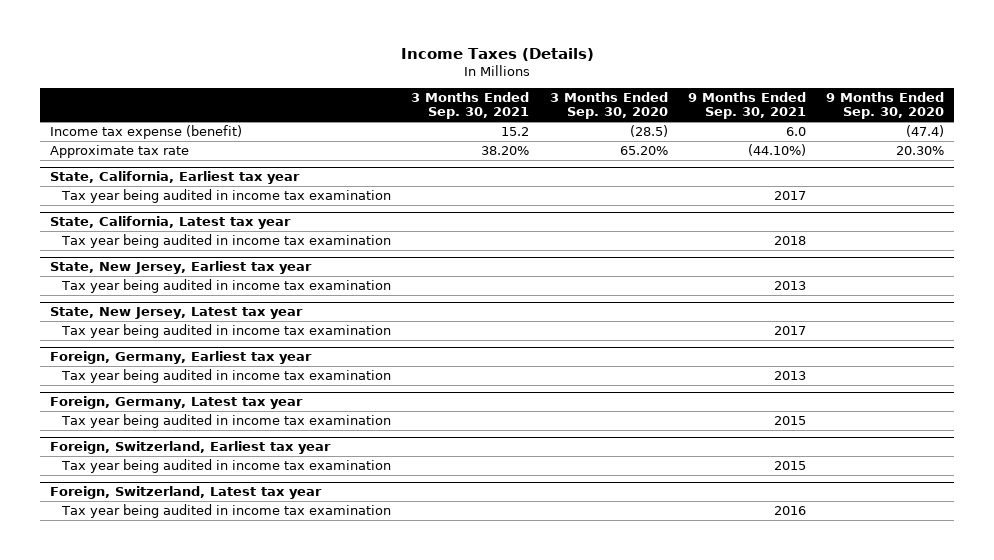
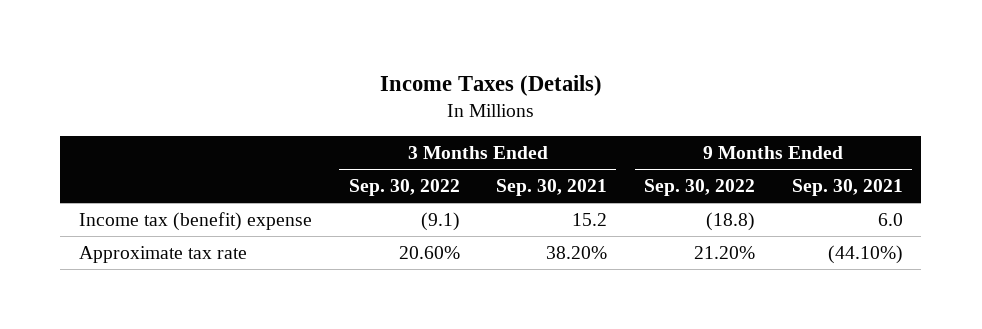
- | 3 Months Ended Sep. 30, 2021 | 3 Months Ended Sep. 30, 2020 | 9 Months Ended Sep. 30, 2021 | 9 Months Ended Sep. 30, 2020
+ | 3 Months Ended Sep. 30, 2022 | 3 Months Ended Sep. 30, 2021 | 9 Months Ended Sep. 30, 2022 | 9 Months Ended Sep. 30, 2021
- Income tax expense (benefit) | 15.2 | (28.5) | 6.0 | (47.4)
+ Income tax (benefit) expense | (9.1) | 15.2 | (18.8) | 6.0
- State, California, Earliest tax year
- Tax year being audited in income tax examination | | | 2017 |
- State, California, Latest tax year
- Tax year being audited in income tax examination | | | 2018 |
- State, New Jersey, Earliest tax year
- Tax year being audited in income tax examination | | | 2013 |
- State, New Jersey, Latest tax year
- Tax year being audited in income tax examination | | | 2017 |
- Foreign, Germany, Earliest tax year
- Tax year being audited in income tax examination | | | 2013 |
- Foreign, Germany, Latest tax year
- Tax year being audited in income tax examination | | | 2015 |
- Foreign, Switzerland, Earliest tax year
- Tax year being audited in income tax examination | | | 2015 |
- Foreign, Switzerland, Latest tax year
- Tax year being audited in income tax examination | | | 2016 |

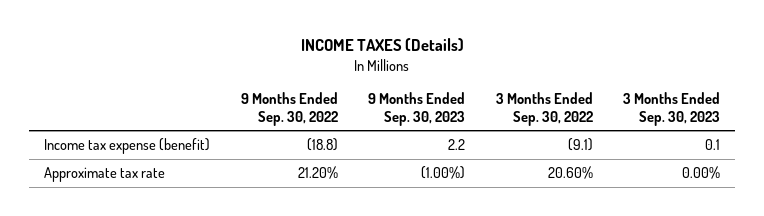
- Income Taxes (Details)
+ INCOME TAXES (Details)
- | 3 Months Ended Sep. 30, 2022 | 3 Months Ended Sep. 30, 2021 | 9 Months Ended Sep. 30, 2022 | 9 Months Ended Sep. 30, 2021
+ | 9 Months Ended Sep. 30, 2022 | 9 Months Ended Sep. 30, 2023 | 3 Months Ended Sep. 30, 2022 | 3 Months Ended Sep. 30, 2023
- Income tax (benefit) expense | (9.1) | 15.2 | (18.8) | 6.0
+ Income tax expense (benefit) | (18.8) | 2.2 | (9.1) | 0.1

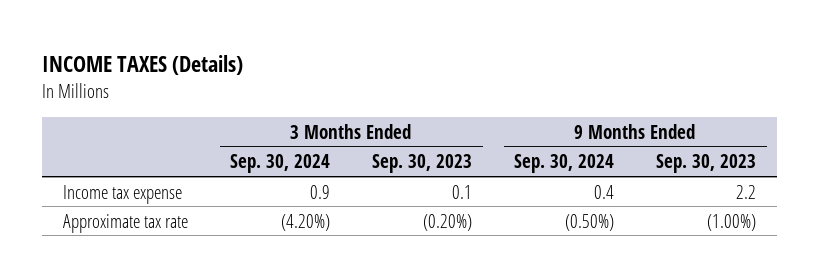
- | 9 Months Ended Sep. 30, 2022 | 9 Months Ended Sep. 30, 2023 | 3 Months Ended Sep. 30, 2022 | 3 Months Ended Sep. 30, 2023
+ | 3 Months Ended Sep. 30, 2024 | 3 Months Ended Sep. 30, 2023 | 9 Months Ended Sep. 30, 2024 | 9 Months Ended Sep. 30, 2023
- Income tax expense (benefit) | (18.8) | 2.2 | (9.1) | 0.1
- Approximate tax rate | 21.20% | (1.00%) | 20.60% | 0.00%
+ Income tax expense | 0.9 | 0.1 | 0.4 | 2.2
+ Approximate tax rate | (4.20%) | (0.20%) | (0.50%) | (1.00%)

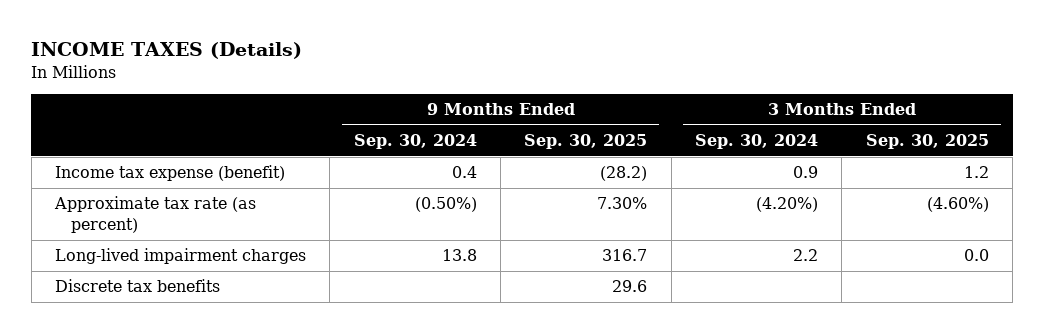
- | 3 Months Ended Sep. 30, 2024 | 3 Months Ended Sep. 30, 2023 | 9 Months Ended Sep. 30, 2024 | 9 Months Ended Sep. 30, 2023
+ | 9 Months Ended Sep. 30, 2024 | 9 Months Ended Sep. 30, 2025 | 3 Months Ended Sep. 30, 2024 | 3 Months Ended Sep. 30, 2025
- Income tax expense | 0.9 | 0.1 | 0.4 | 2.2
- Approximate tax rate | (4.20%) | (0.20%) | (0.50%) | (1.00%)
+ Income tax expense (benefit) | 0.4 | (28.2) | 0.9 | 1.2
+ Approximate tax rate (as percent) | (0.50%) | 7.30% | (4.20%) | (4.60%)
+ Long-lived impairment charges | 13.8 | 316.7 | 2.2 | 0.0
+ Discrete tax benefits | | 29.6 | |

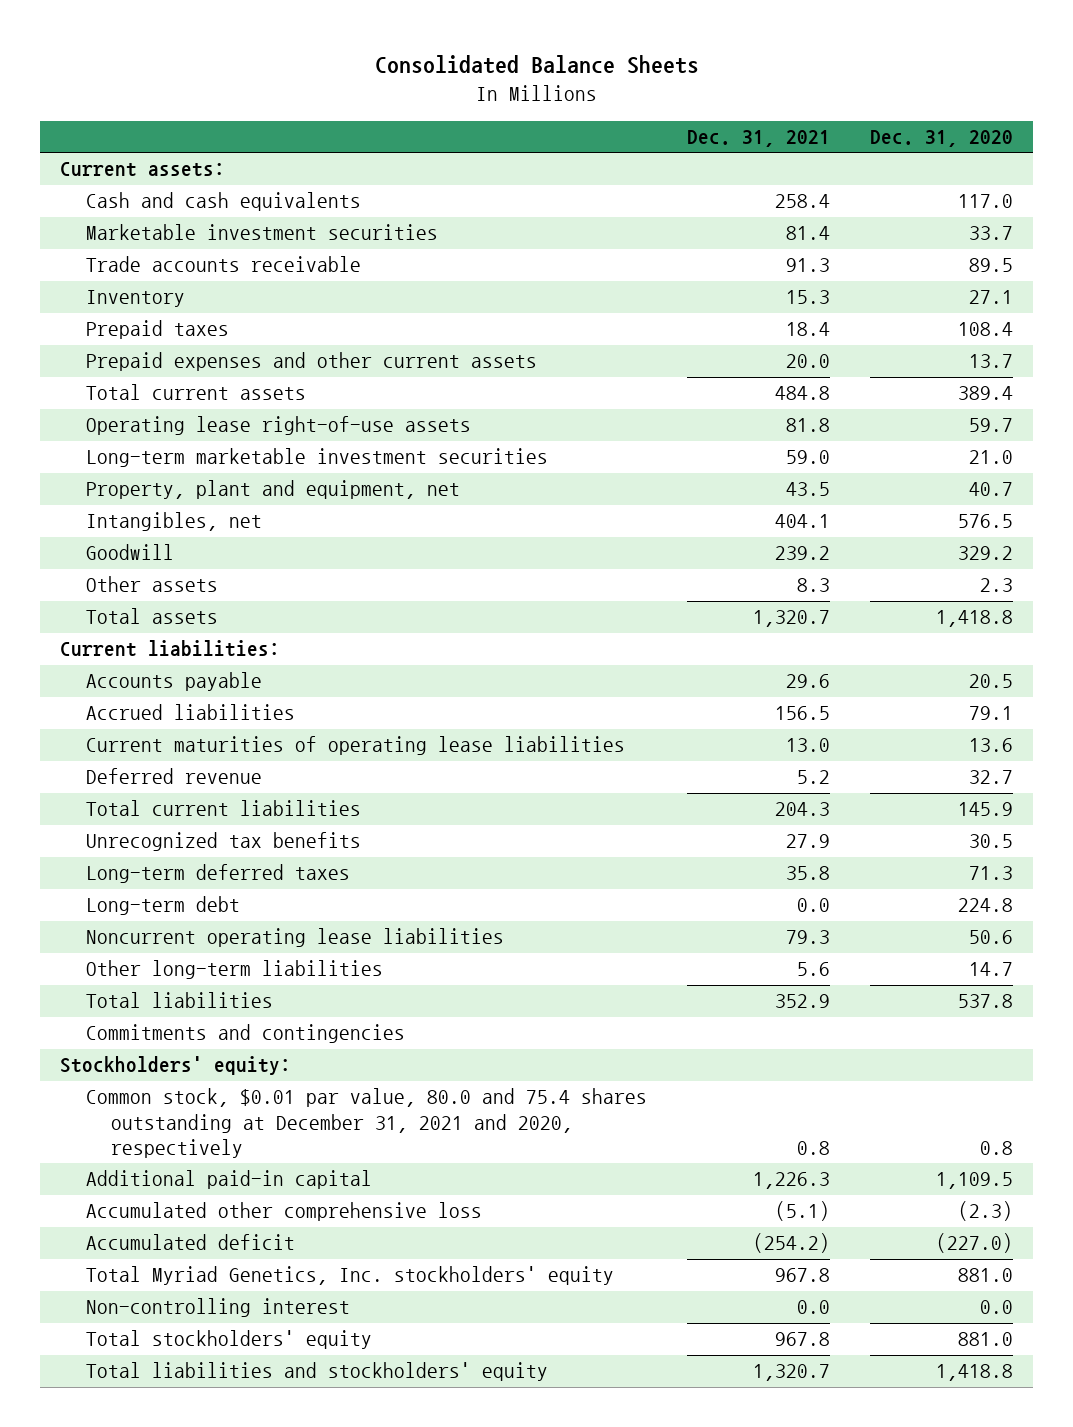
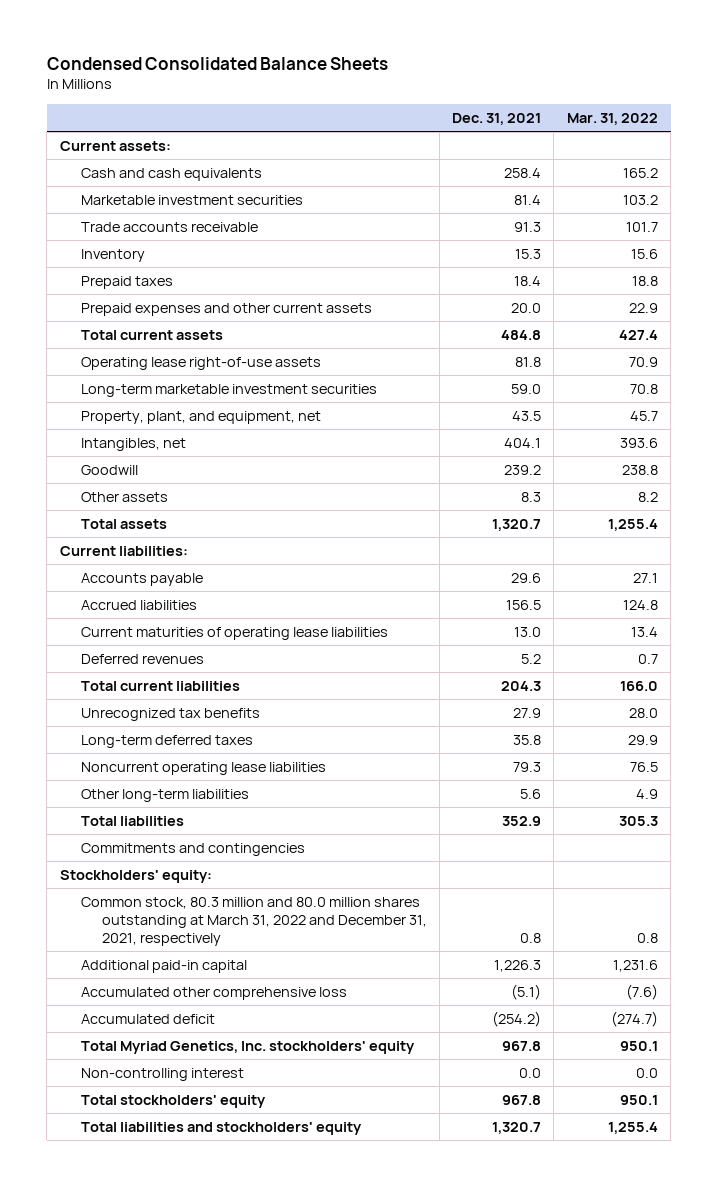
- Consolidated Balance Sheets
+ Condensed Consolidated Balance Sheets
- | Dec. 31, 2021 | Dec. 31, 2020
+ | Dec. 31, 2021 | Mar. 31, 2022
- Property, plant and equipment, net | 43.5 | 40.7
+ Property, plant, and equipment, net | 43.5 | 45.7
- Deferred revenue | 5.2 | 32.7
+ Deferred revenues | 5.2 | 0.7
- Long-term debt | 0.0 | 224.8
- Common stock, $0.01 par value, 80.0 and 75.4 shares outstanding at December 31, 2021 and 2020, respectively | 0.8 | 0.8
+ Common stock, 80.3 million and 80.0 million shares outstanding at March 31, 2022 and December 31, 2021, respectively | 0.8 | 0.8

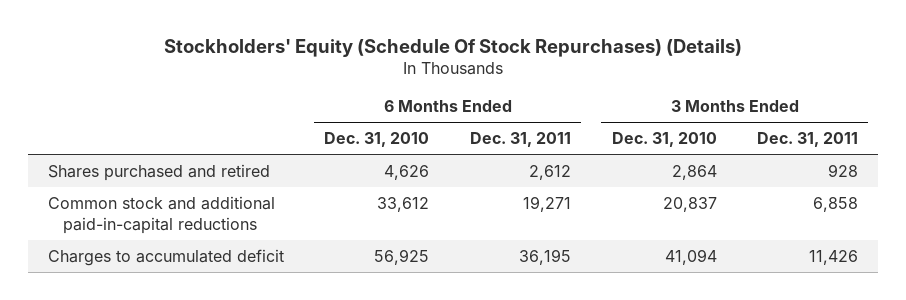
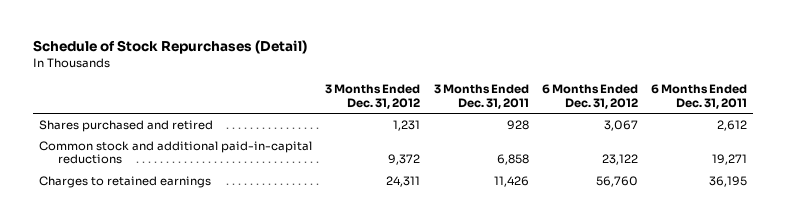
- Stockholders' Equity (Schedule Of Stock Repurchases) (Details)
+ Schedule of Stock Repurchases (Detail)
- | 6 Months Ended Dec. 31, 2010 | 6 Months Ended Dec. 31, 2011 | 3 Months Ended Dec. 31, 2010 | 3 Months Ended Dec. 31, 2011
+ | 3 Months Ended Dec. 31, 2012 | 3 Months Ended Dec. 31, 2011 | 6 Months Ended Dec. 31, 2012 | 6 Months Ended Dec. 31, 2011
- Charges to accumulated deficit | 56,925 | 36,195 | 41,094 | 11,426
+ Charges to retained earnings | 24,311 | 11,426 | 56,760 | 36,195

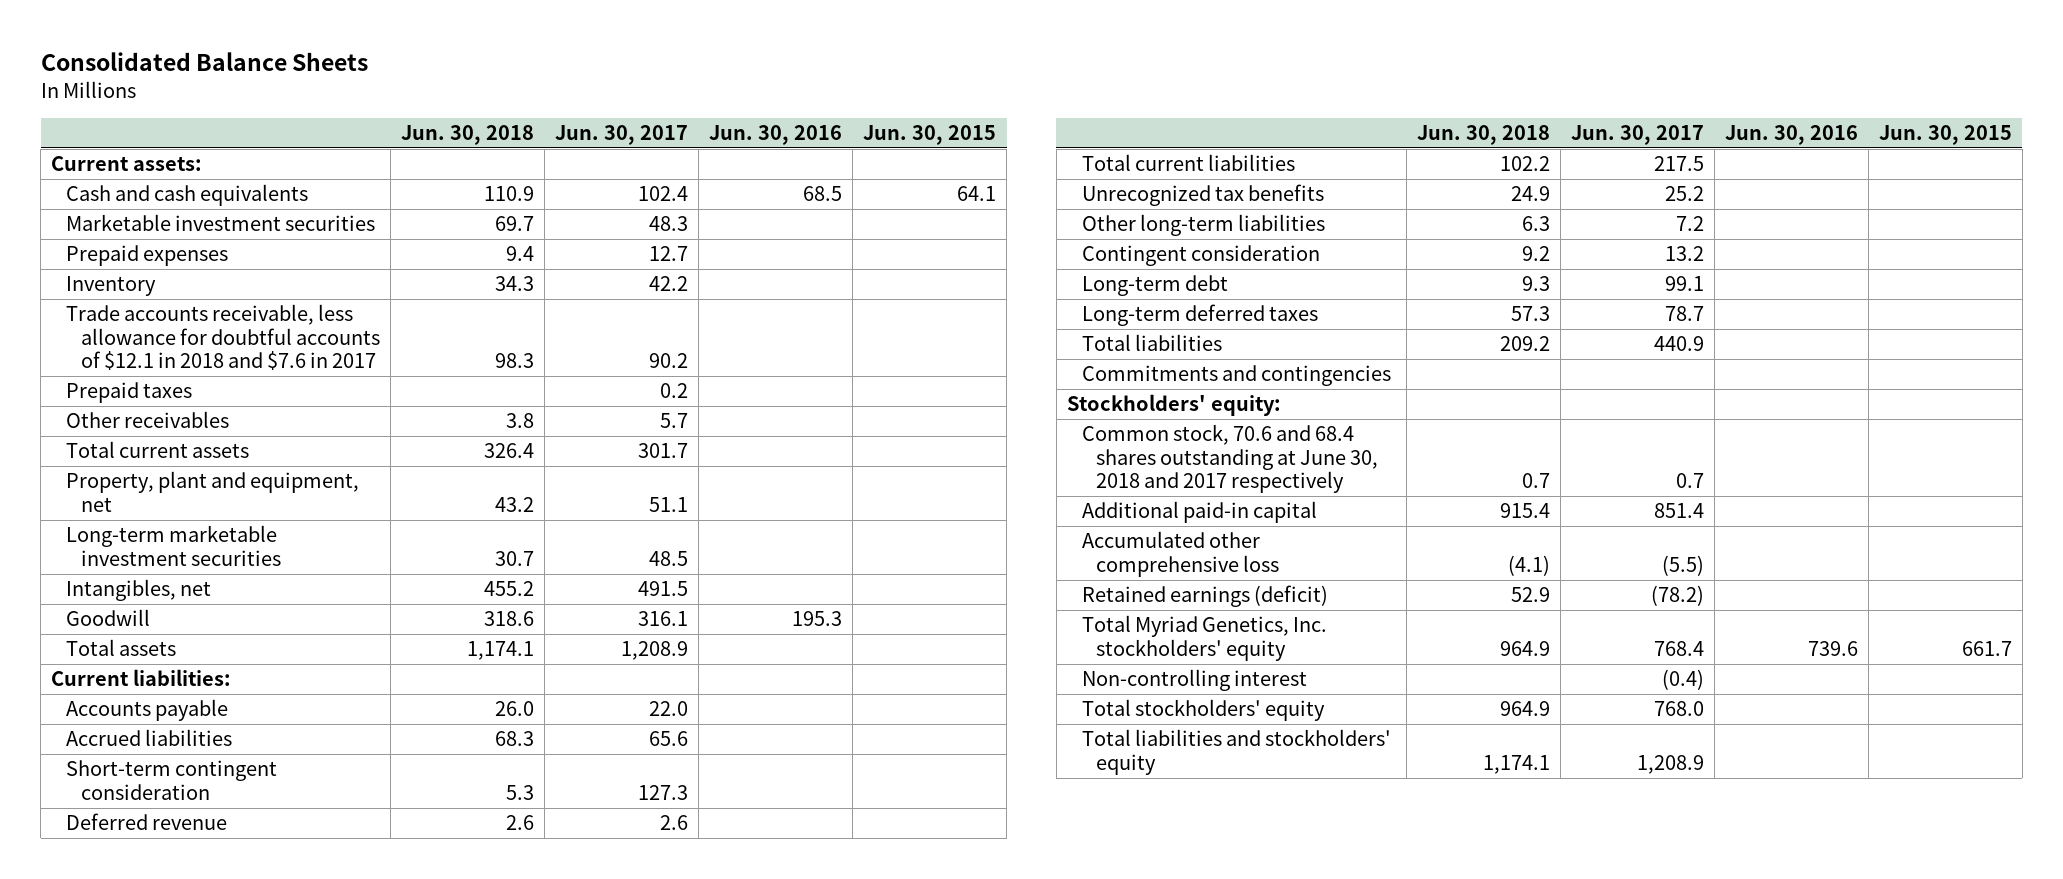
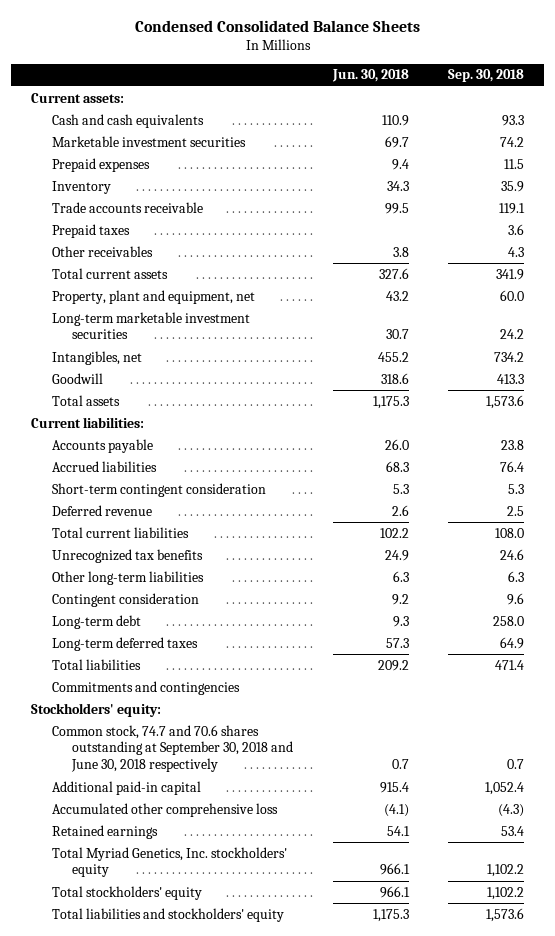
- Consolidated Balance Sheets
+ Condensed Consolidated Balance Sheets
- | Jun. 30, 2018 | Jun. 30, 2017 | Jun. 30, 2016 | Jun. 30, 2015
+ | Jun. 30, 2018 | Sep. 30, 2018
- Trade accounts receivable, less allowance for doubtful accounts of $12.1 in 2018 and $7.6 in 2017 | 98.3 | 90.2 | |
+ Trade accounts receivable | 99.5 | 119.1
- Total current assets | 326.4 | 301.7 | |
+ Total current assets | 327.6 | 341.9
- Total assets | 1,174.1 | 1,208.9 | |
+ Total assets | 1,175.3 | 1,573.6
- Common stock, 70.6 and 68.4 shares outstanding at June 30, 2018 and 2017 respectively | 0.7 | 0.7 | |
+ Common stock, 74.7 and 70.6 shares outstanding at September 30, 2018 and June 30, 2018 respectively | 0.7 | 0.7
- Retained earnings (deficit) | 52.9 | (78.2) | |
- Total Myriad Genetics, Inc. stockholders' equity | 964.9 | 768.4 | 739.6 | 661.7
- Non-controlling interest | | (0.4) | |
- Total stockholders' equity | 964.9 | 768.0 | |
- Total liabilities and stockholders' equity | 1,174.1 | 1,208.9 | |
+ Retained earnings | 54.1 | 53.4
+ Total Myriad Genetics, Inc. stockholders' equity | 966.1 | 1,102.2
+ Total stockholders' equity | 966.1 | 1,102.2
+ Total liabilities and stockholders' equity | 1,175.3 | 1,573.6

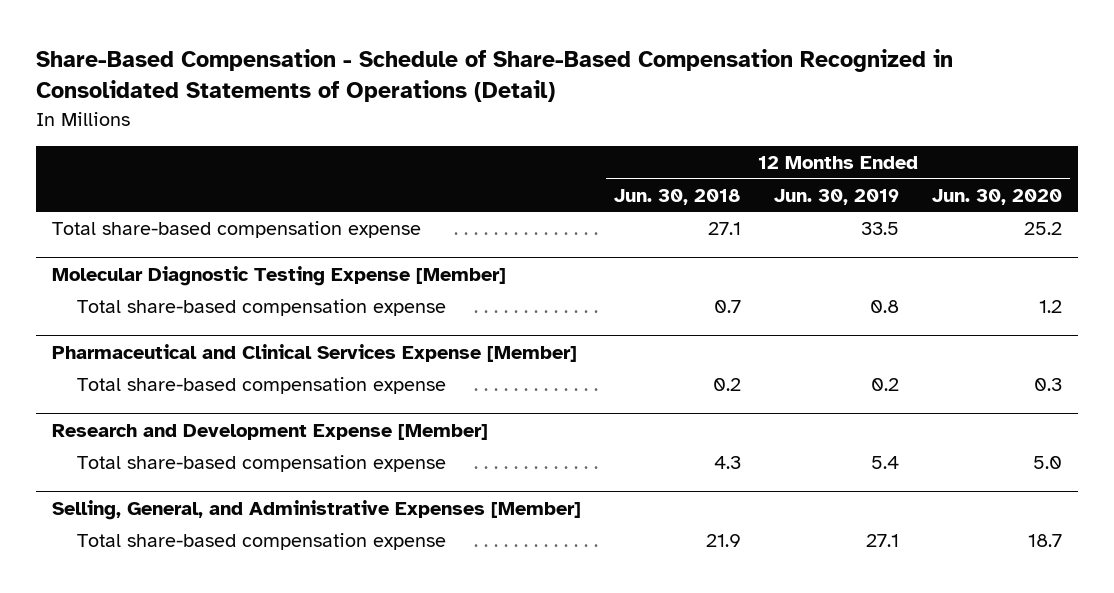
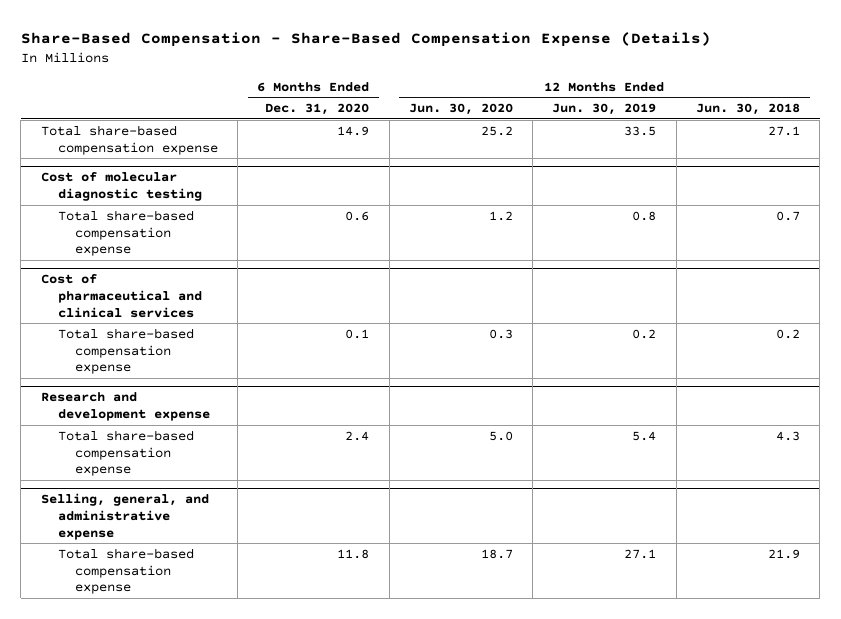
- Share-Based Compensation - Schedule of Share-Based Compensation Recognized in Consolidated Statements of Operations (Detail)
+ Share-Based Compensation - Share-Based Compensation Expense (Details)
- | 12 Months Ended Jun. 30, 2018 | 12 Months Ended Jun. 30, 2019 | 12 Months Ended Jun. 30, 2020
+ | 6 Months Ended Dec. 31, 2020 | 12 Months Ended Jun. 30, 2020 | 12 Months Ended Jun. 30, 2019 | 12 Months Ended Jun. 30, 2018
- Molecular Diagnostic Testing Expense [Member]
+ Cost of molecular diagnostic testing
- Pharmaceutical and Clinical Services Expense [Member]
+ Cost of pharmaceutical and clinical services
- Research and Development Expense [Member]
+ Research and development expense
- Selling, General, and Administrative Expenses [Member]
+ Selling, general, and administrative expense

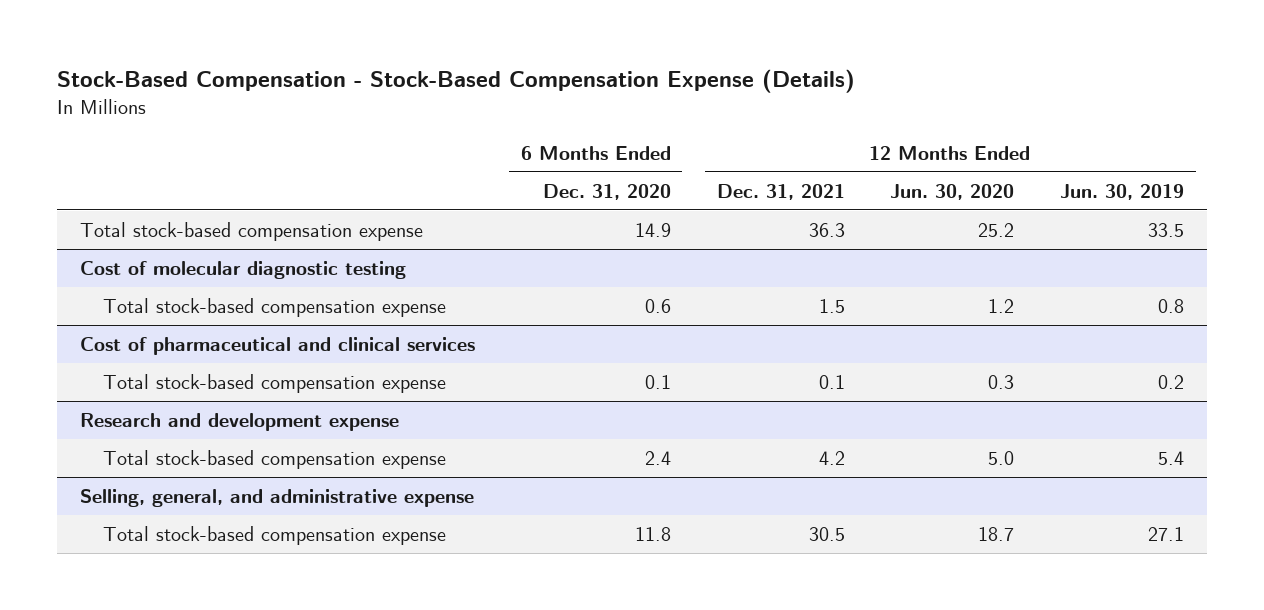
- Share-Based Compensation - Share-Based Compensation Expense (Details)
+ Stock-Based Compensation - Stock-Based Compensation Expense (Details)
- | 6 Months Ended Dec. 31, 2020 | 12 Months Ended Jun. 30, 2020 | 12 Months Ended Jun. 30, 2019 | 12 Months Ended Jun. 30, 2018
+ | 6 Months Ended Dec. 31, 2020 | 12 Months Ended Dec. 31, 2021 | 12 Months Ended Jun. 30, 2020 | 12 Months Ended Jun. 30, 2019
- Total share-based compensation expense | 14.9 | 25.2 | 33.5 | 27.1
+ Total stock-based compensation expense | 14.9 | 36.3 | 25.2 | 33.5
@ Cost of molecular diagnostic testing
- Total share-based compensation expense | 0.6 | 1.2 | 0.8 | 0.7
+ Total stock-based compensation expense | 0.6 | 1.5 | 1.2 | 0.8
@ Cost of pharmaceutical and clinical services
- Total share-based compensation expense | 0.1 | 0.3 | 0.2 | 0.2
+ Total stock-based compensation expense | 0.1 | 0.1 | 0.3 | 0.2
@ Research and development expense
- Total share-based compensation expense | 2.4 | 5.0 | 5.4 | 4.3
+ Total stock-based compensation expense | 2.4 | 4.2 | 5.0 | 5.4
@ Selling, general, and administrative expense
- Total share-based compensation expense | 11.8 | 18.7 | 27.1 | 21.9
+ Total stock-based compensation expense | 11.8 | 30.5 | 18.7 | 27.1

